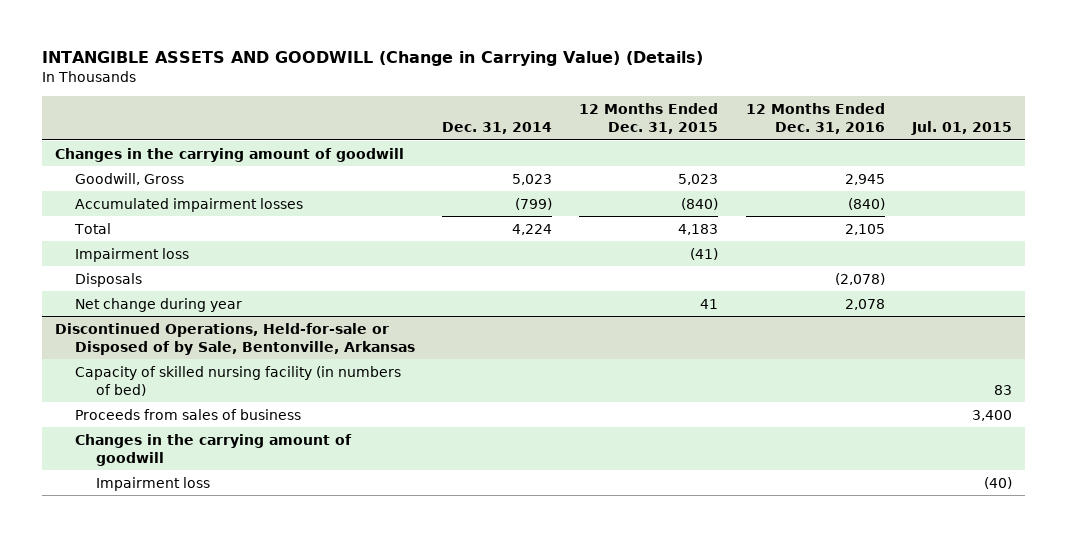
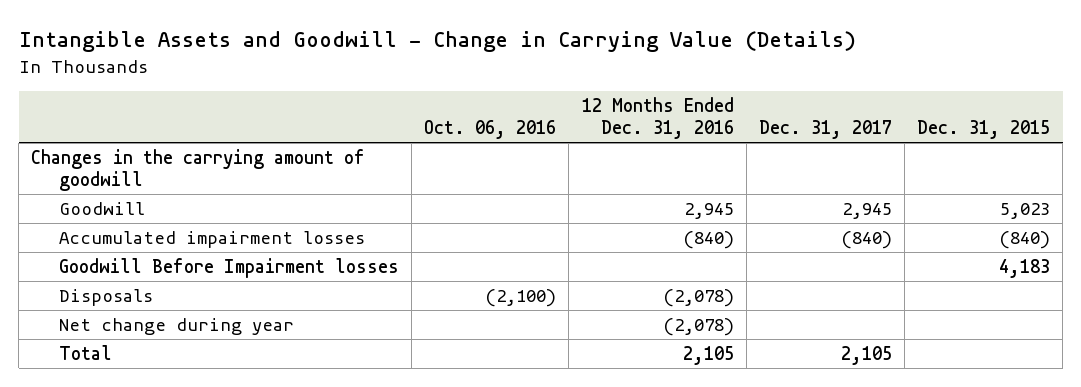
- INTANGIBLE ASSETS AND GOODWILL (Change in Carrying Value) (Details)
+ Intangible Assets and Goodwill - Change in Carrying Value (Details)
- | Dec. 31, 2014 | 12 Months Ended Dec. 31, 2015 | 12 Months Ended Dec. 31, 2016 | Jul. 01, 2015
+ | Oct. 06, 2016 | 12 Months Ended Dec. 31, 2016 | Dec. 31, 2017 | Dec. 31, 2015
- Goodwill, Gross | 5,023 | 5,023 | 2,945 |
+ Goodwill | | 2,945 | 2,945 | 5,023
- Impairment loss | | (41) | |
+ Goodwill Before Impairment losses | | | | 4,183
- Net change during year | | 41 | 2,078 |
- Discontinued Operations, Held-for-sale or Disposed of by Sale, Bentonville, Arkansas
- Capacity of skilled nursing facility (in numbers of bed) | | | | 83
- Proceeds from sales of business | | | | 3,400
- Changes in the carrying amount of goodwill
- Impairment loss | | | | (40)
+ Net change during year | | (2,078) | |
moved down: Total | | 2,105 | 2,105 |

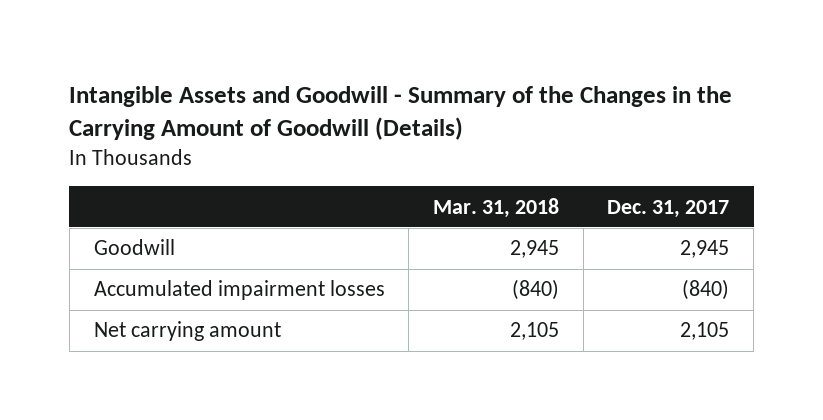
- Intangible Assets and Goodwill - Change in Carrying Value (Details)
+ Intangible Assets and Goodwill - Summary of the Changes in the Carrying Amount of Goodwill (Details)
- | Oct. 06, 2016 | 12 Months Ended Dec. 31, 2016 | Dec. 31, 2017 | Dec. 31, 2015
+ | Mar. 31, 2018 | Dec. 31, 2017
- Changes in the carrying amount of goodwill
- Goodwill Before Impairment losses | | | | 4,183
- Disposals | (2,100) | (2,078) | |
- Net change during year | | (2,078) | |
- Total | | 2,105 | 2,105 |
+ Net carrying amount | 2,105 | 2,105

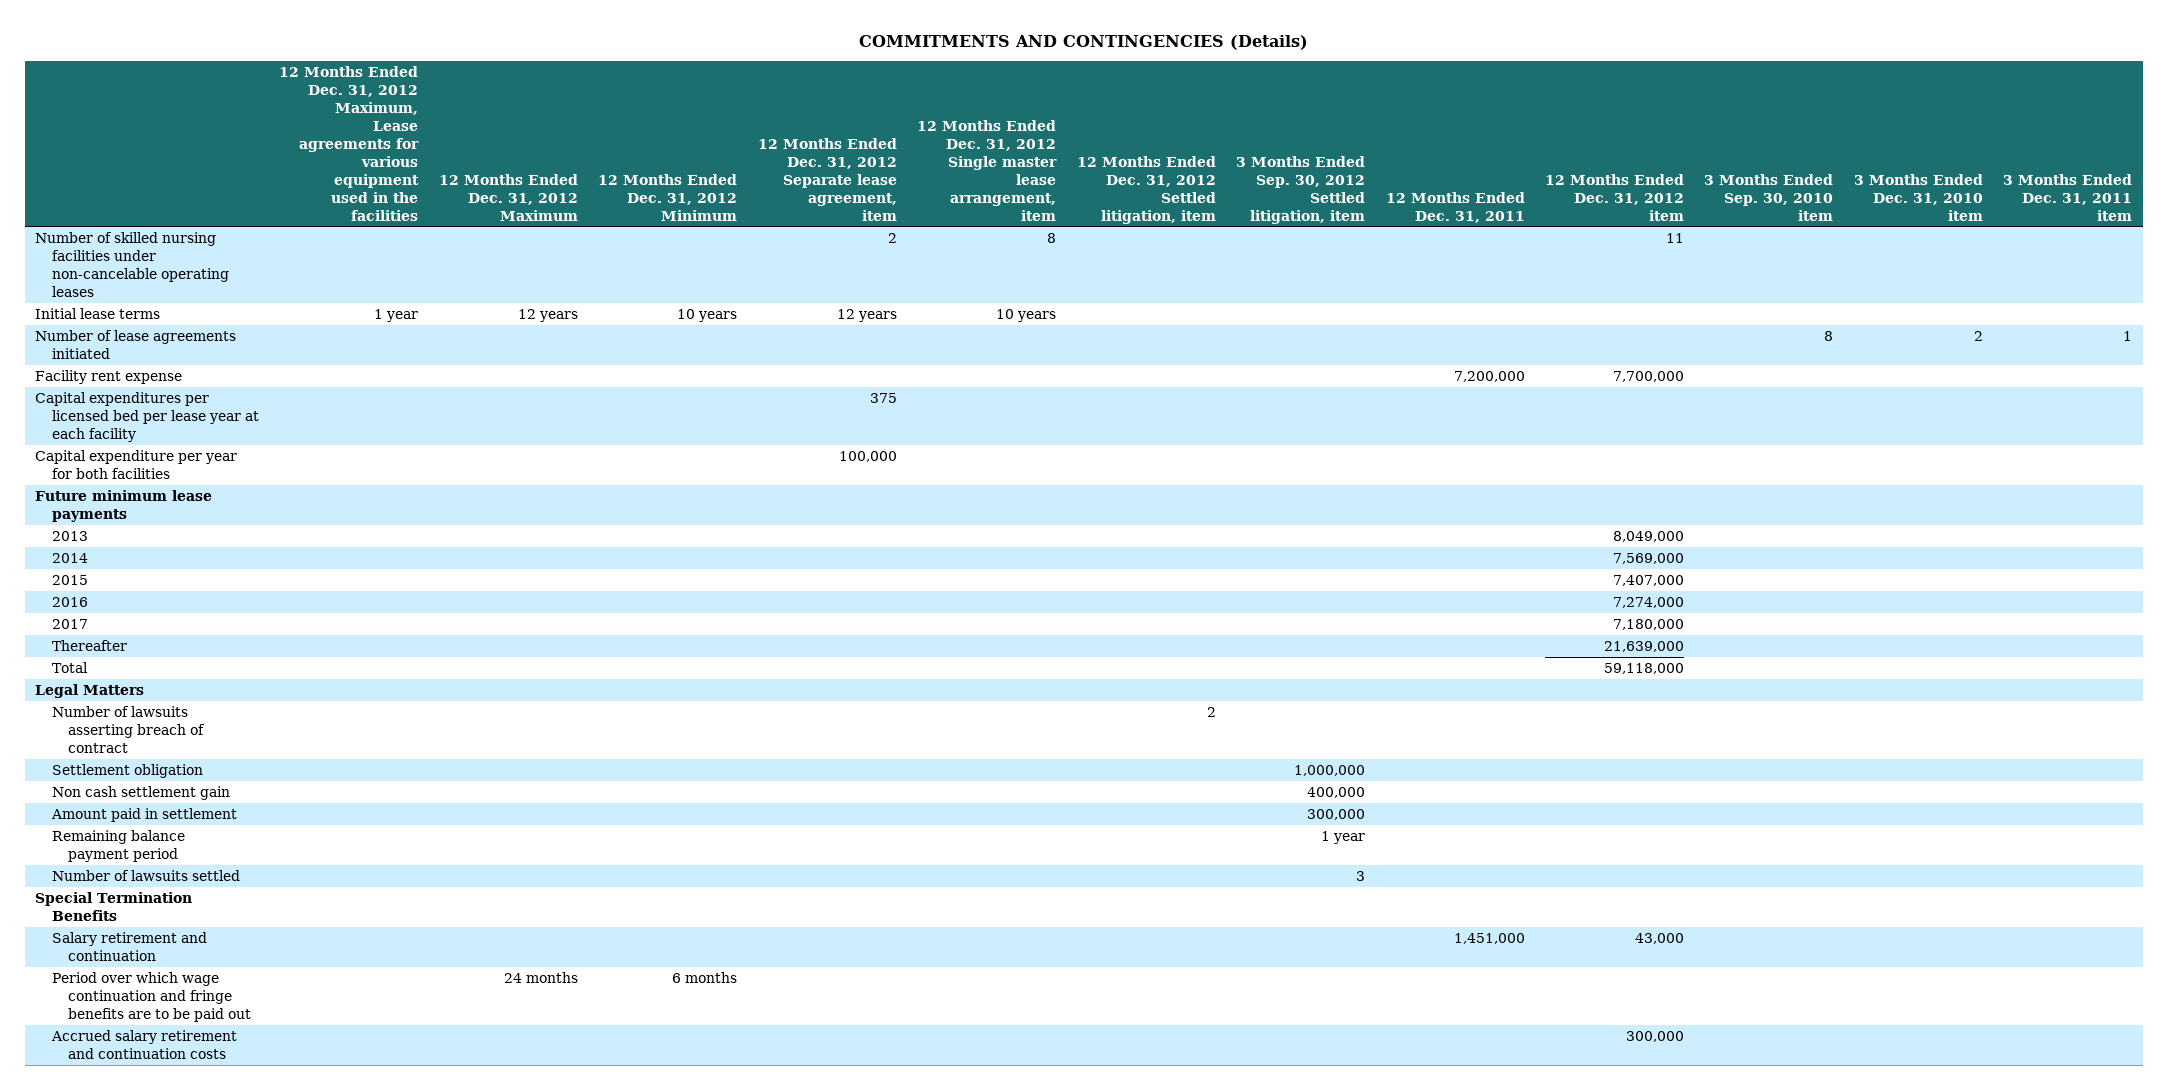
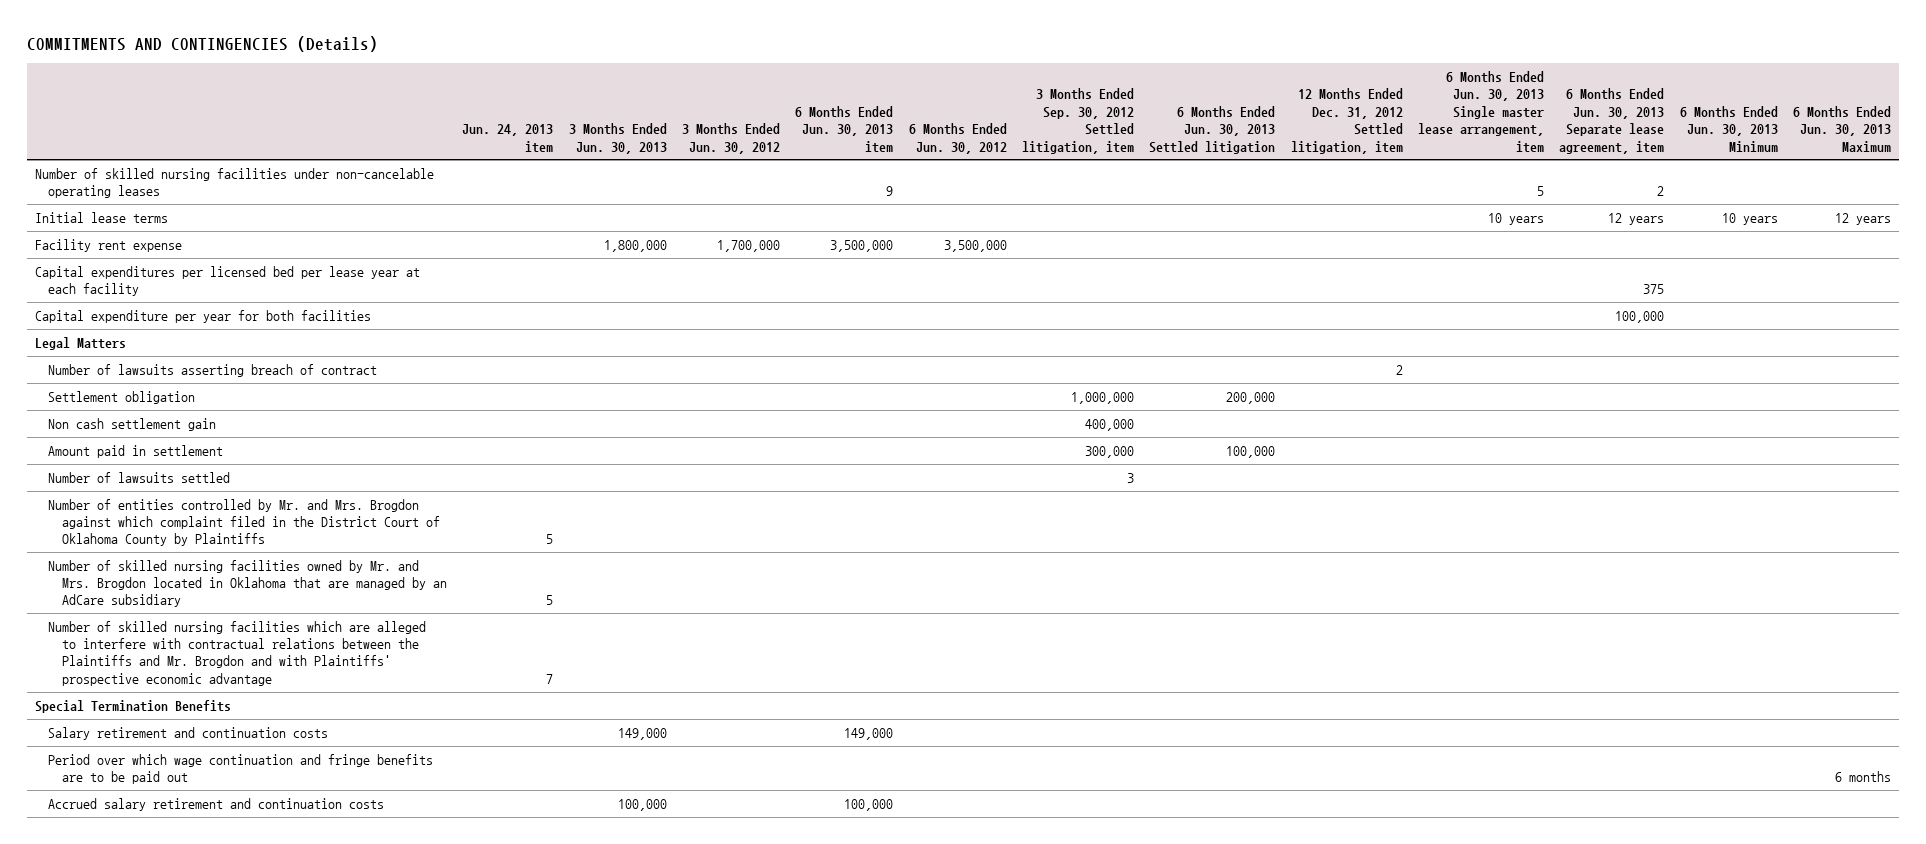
- | 12 Months Ended Dec. 31, 2012 Maximum, Lease agreements for various equipment used in the facilities | 12 Months Ended Dec. 31, 2012 Maximum | 12 Months Ended Dec. 31, 2012 Minimum | 12 Months Ended Dec. 31, 2012 Separate lease agreement, item | 12 Months Ended Dec. 31, 2012 Single master lease arrangement, item | 12 Months Ended Dec. 31, 2012 Settled litigation, item | 3 Months Ended Sep. 30, 2012 Settled litigation, item | 12 Months Ended Dec. 31, 2011 | 12 Months Ended Dec. 31, 2012 item | 3 Months Ended Sep. 30, 2010 item | 3 Months Ended Dec. 31, 2010 item | 3 Months Ended Dec. 31, 2011 item
+ | Jun. 24, 2013 item | 3 Months Ended Jun. 30, 2013 | 3 Months Ended Jun. 30, 2012 | 6 Months Ended Jun. 30, 2013 item | 6 Months Ended Jun. 30, 2012 | 3 Months Ended Sep. 30, 2012 Settled litigation, item | 6 Months Ended Jun. 30, 2013 Settled litigation | 12 Months Ended Dec. 31, 2012 Settled litigation, item | 6 Months Ended Jun. 30, 2013 Single master lease arrangement, item | 6 Months Ended Jun. 30, 2013 Separate lease agreement, item | 6 Months Ended Jun. 30, 2013 Minimum | 6 Months Ended Jun. 30, 2013 Maximum
- Number of lease agreements initiated | | | | | | | | | | 8 | 2 | 1
- Future minimum lease payments
- 2013 | | | | | | | | | 8,049,000 | | |
- 2014 | | | | | | | | | 7,569,000 | | |
- 2015 | | | | | | | | | 7,407,000 | | |
- 2016 | | | | | | | | | 7,274,000 | | |
- 2017 | | | | | | | | | 7,180,000 | | |
- Thereafter | | | | | | | | | 21,639,000 | | |
- Total | | | | | | | | | 59,118,000 | | |
- Remaining balance payment period | | | | | | | 1 year | | | | |
+ Number of entities controlled by Mr. and Mrs. Brogdon against which complaint filed in the District Court of Oklahoma County by Plaintiffs | 5 | | | | | | | | | | |
+ Number of skilled nursing facilities owned by Mr. and Mrs. Brogdon located in Oklahoma that are managed by an AdCare subsidiary | 5 | | | | | | | | | | |
+ Number of skilled nursing facilities which are alleged to interfere with contractual relations between the Plaintiffs and Mr. Brogdon and with Plaintiffs' prospective economic advantage | 7 | | | | | | | | | | |
- Salary retirement and continuation | | | | | | | | 1,451,000 | 43,000 | | |
+ Salary retirement and continuation costs | | 149,000 | | 149,000 | | | | | | | |

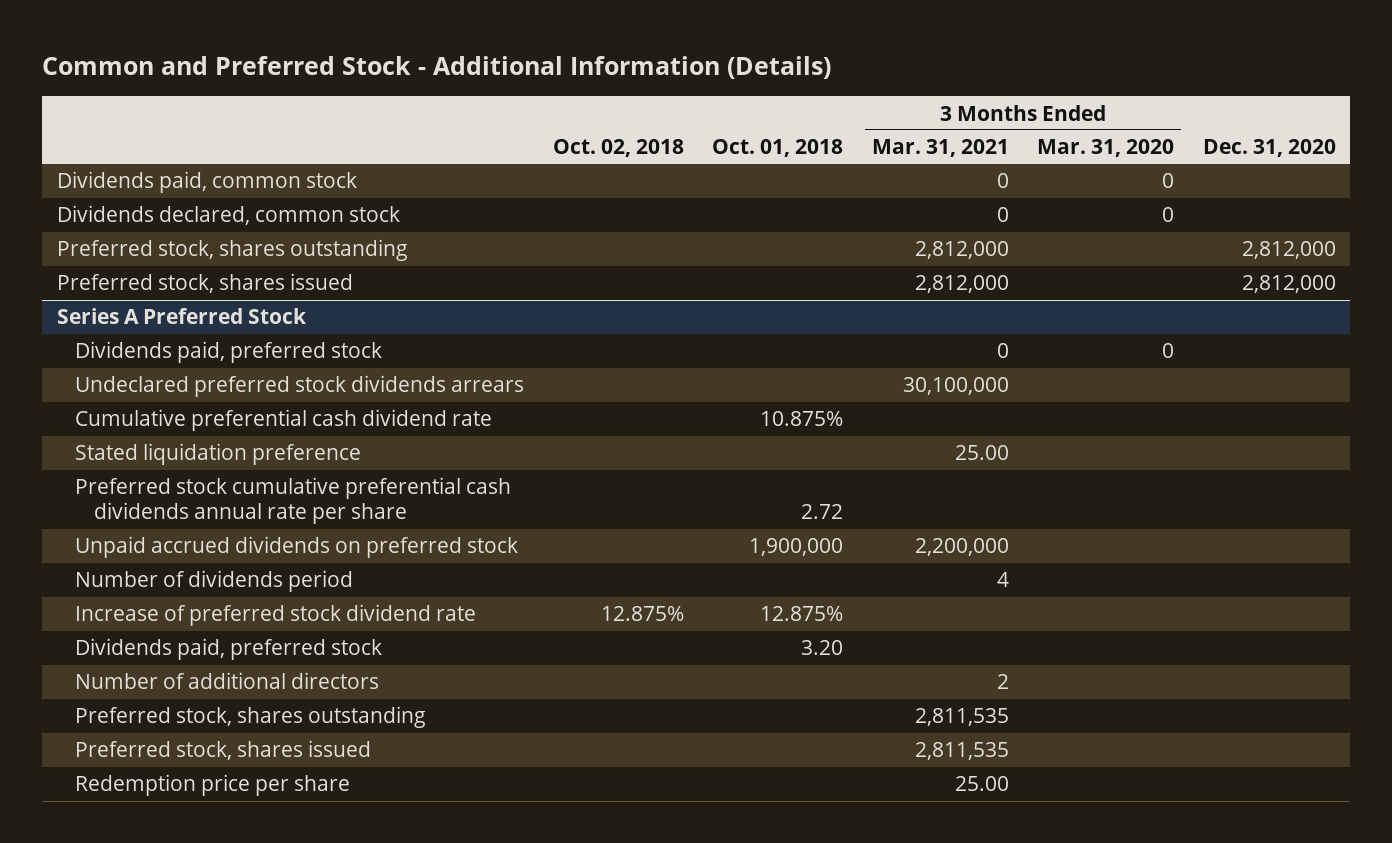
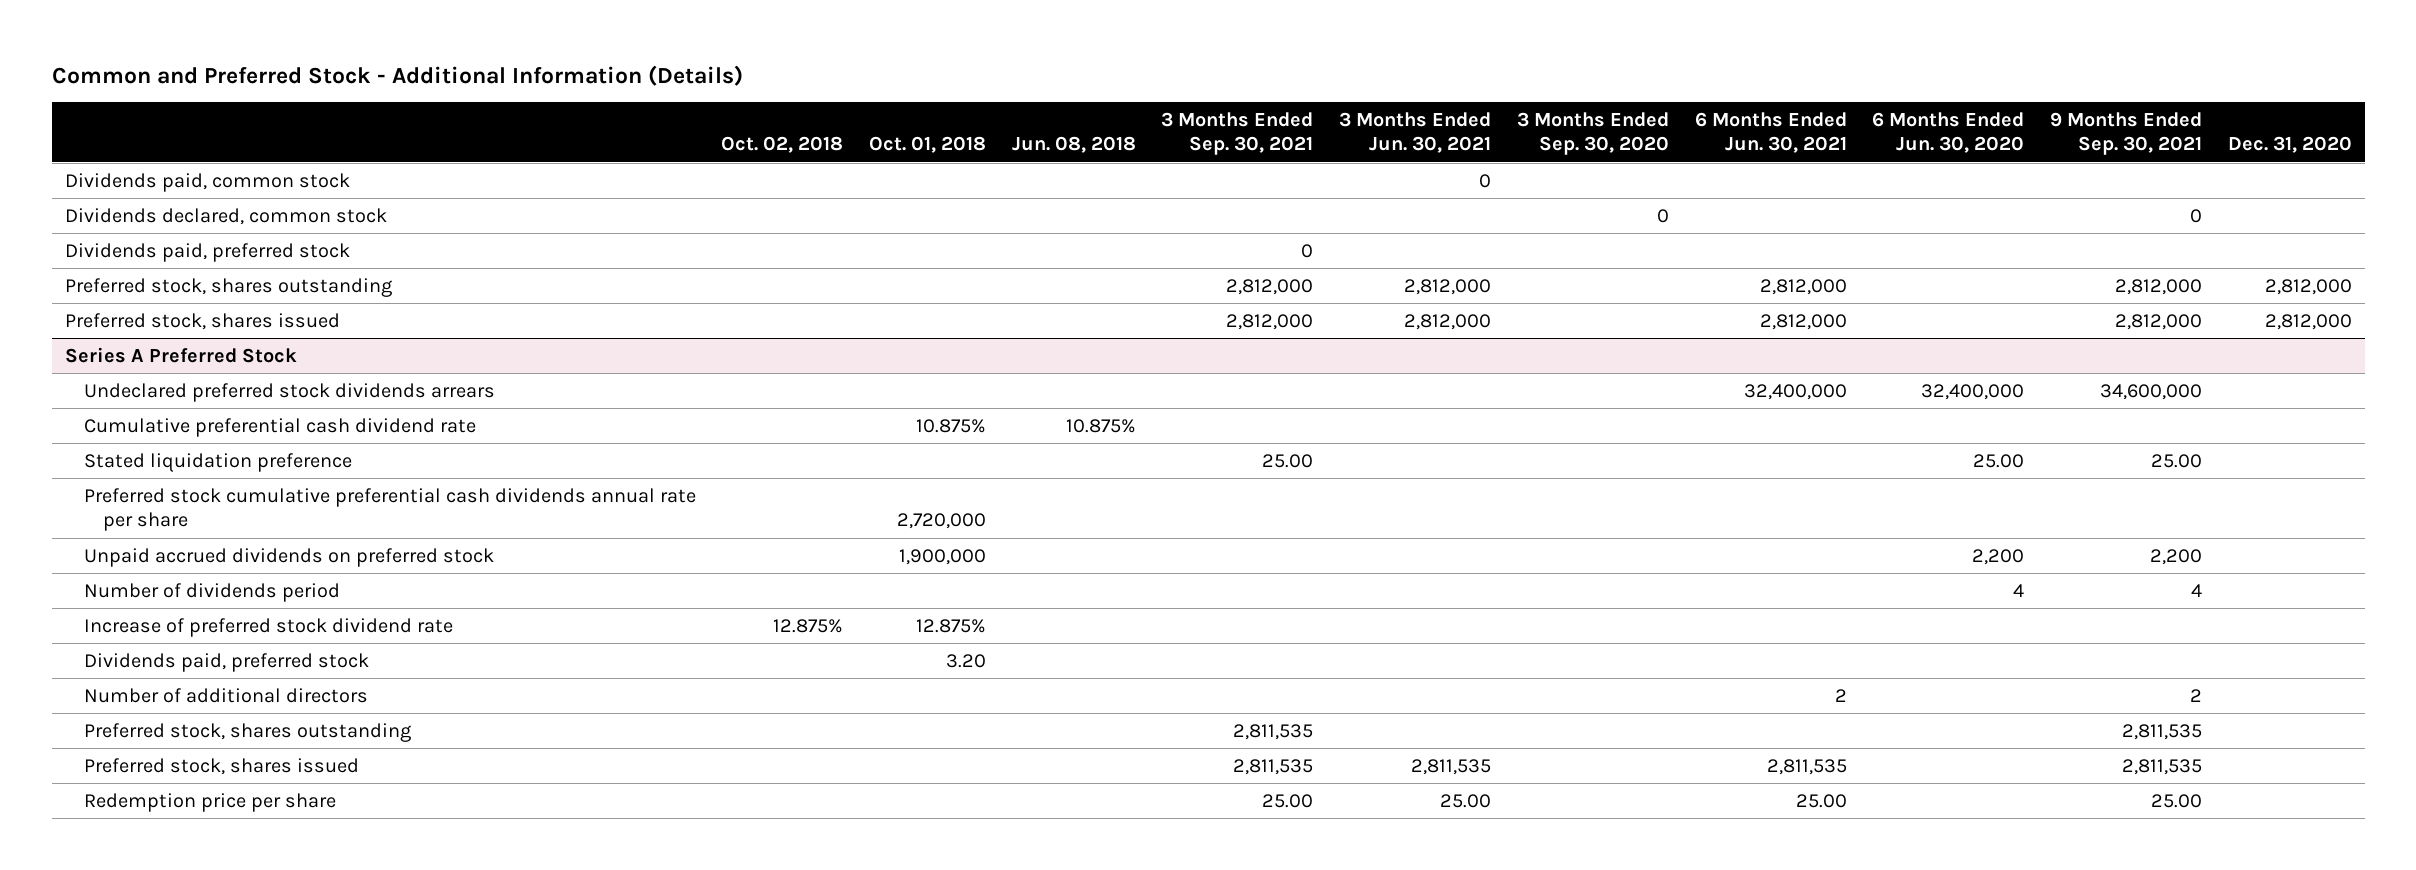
- | Oct. 02, 2018 | Oct. 01, 2018 | 3 Months Ended Mar. 31, 2021 | 3 Months Ended Mar. 31, 2020 | Dec. 31, 2020
+ | Oct. 02, 2018 | Oct. 01, 2018 | Jun. 08, 2018 | 3 Months Ended Sep. 30, 2021 | 3 Months Ended Jun. 30, 2021 | 3 Months Ended Sep. 30, 2020 | 6 Months Ended Jun. 30, 2021 | 6 Months Ended Jun. 30, 2020 | 9 Months Ended Sep. 30, 2021 | Dec. 31, 2020
+ Dividends paid, preferred stock | | | | 0 | | | | | |
@ Series A Preferred Stock
- Dividends paid, preferred stock | | | 0 | 0 |
- Preferred stock cumulative preferential cash dividends annual rate per share | | 2.72 | | |
+ Preferred stock cumulative preferential cash dividends annual rate per share | | 2,720,000 | | | | | | | |

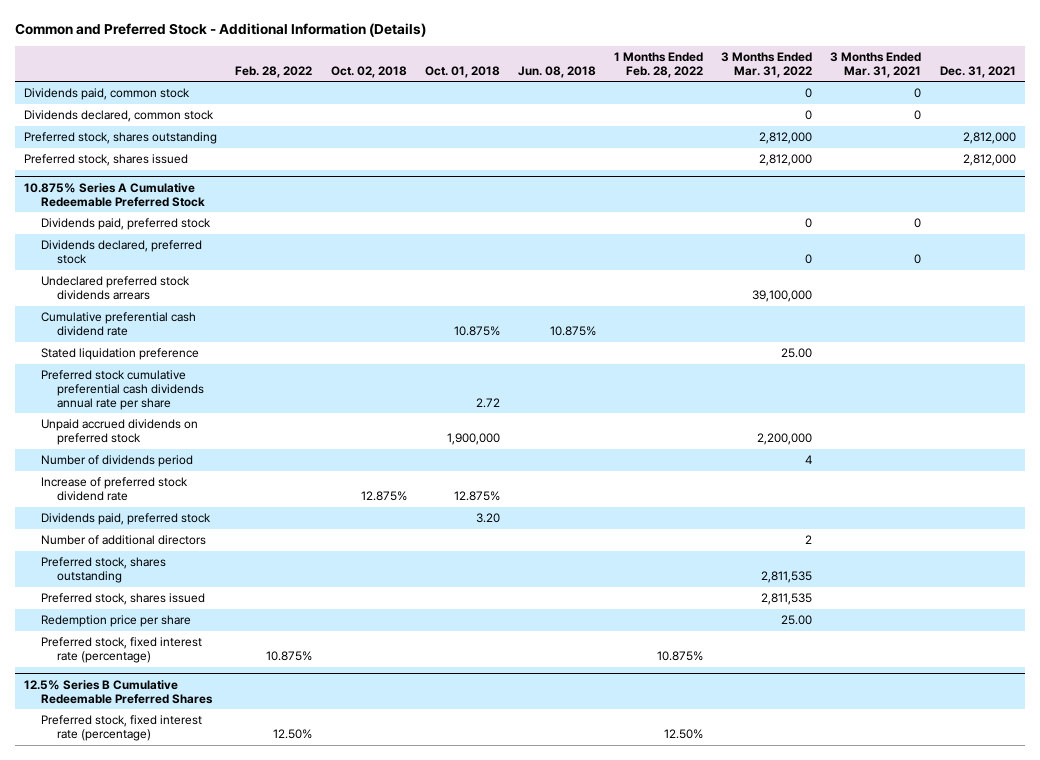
- | Oct. 02, 2018 | Oct. 01, 2018 | Jun. 08, 2018 | 3 Months Ended Sep. 30, 2021 | 3 Months Ended Jun. 30, 2021 | 3 Months Ended Sep. 30, 2020 | 6 Months Ended Jun. 30, 2021 | 6 Months Ended Jun. 30, 2020 | 9 Months Ended Sep. 30, 2021 | Dec. 31, 2020
+ | Feb. 28, 2022 | Oct. 02, 2018 | Oct. 01, 2018 | Jun. 08, 2018 | 1 Months Ended Feb. 28, 2022 | 3 Months Ended Mar. 31, 2022 | 3 Months Ended Mar. 31, 2021 | Dec. 31, 2021
- Dividends paid, preferred stock | | | | 0 | | | | | |
- Series A Preferred Stock
+ 10.875% Series A Cumulative Redeemable Preferred Stock
+ Dividends paid, preferred stock | | | | | | 0 | 0 |
+ Dividends declared, preferred stock | | | | | | 0 | 0 |
- Preferred stock cumulative preferential cash dividends annual rate per share | | 2,720,000 | | | | | | | |
+ Preferred stock cumulative preferential cash dividends annual rate per share | | | 2.72 | | | | |
+ Preferred stock, fixed interest rate (percentage) | 10.875% | | | | 10.875% | | |
+ 12.5% Series B Cumulative Redeemable Preferred Shares
+ Preferred stock, fixed interest rate (percentage) | 12.50% | | | | 12.50% | | |

